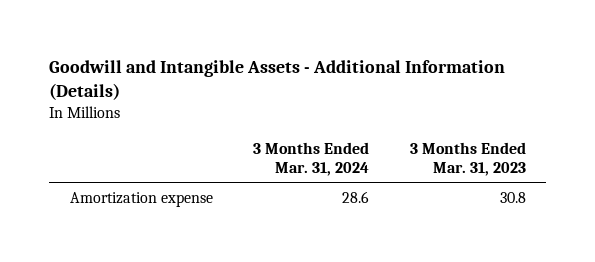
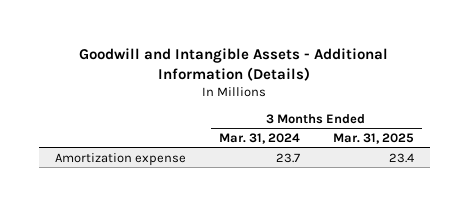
- | 3 Months Ended Mar. 31, 2024 | 3 Months Ended Mar. 31, 2023
+ | 3 Months Ended Mar. 31, 2024 | 3 Months Ended Mar. 31, 2025
- Amortization expense | 28.6 | 30.8
+ Amortization expense | 23.7 | 23.4

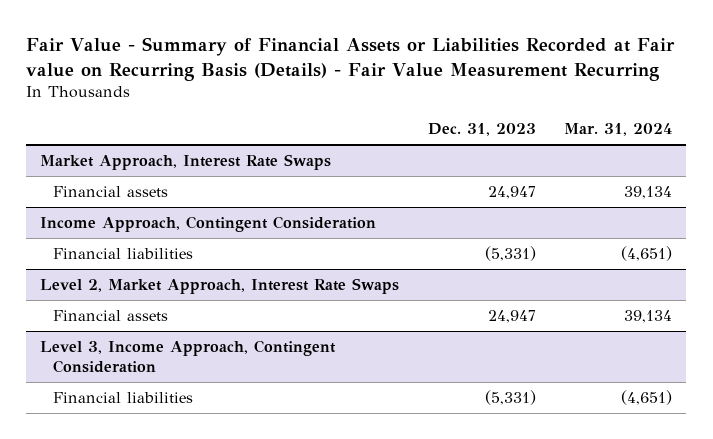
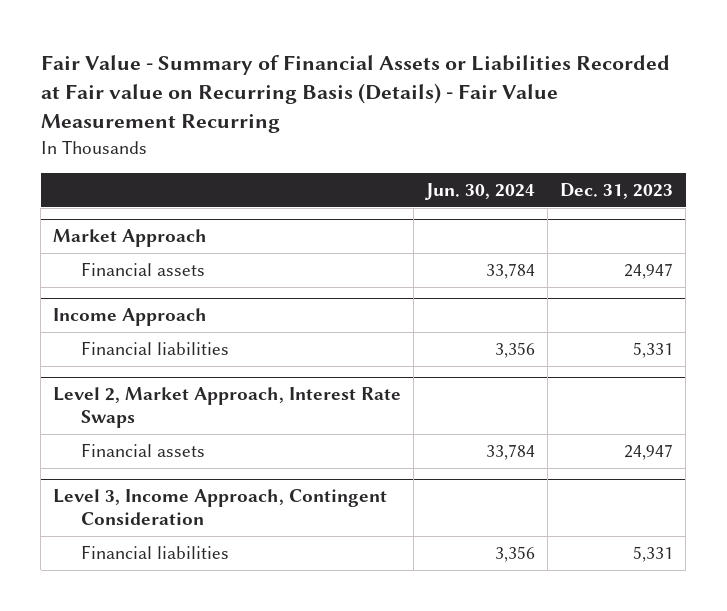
- | Dec. 31, 2023 | Mar. 31, 2024
+ | Jun. 30, 2024 | Dec. 31, 2023
- Market Approach, Interest Rate Swaps
+ Market Approach
- Income Approach, Contingent Consideration
- Financial liabilities | (5,331) | (4,651)
+ Income Approach
+ Financial liabilities | 3,356 | 5,331
@ Level 3, Income Approach, Contingent Consideration
- Financial liabilities | (5,331) | (4,651)
+ Financial liabilities | 3,356 | 5,331

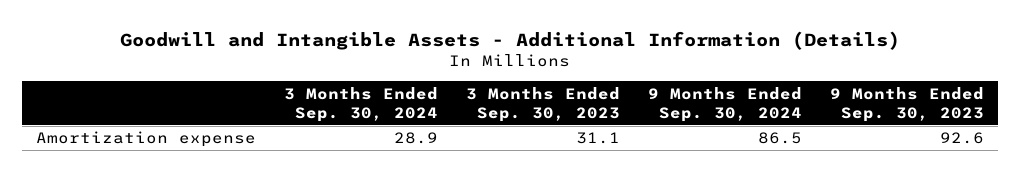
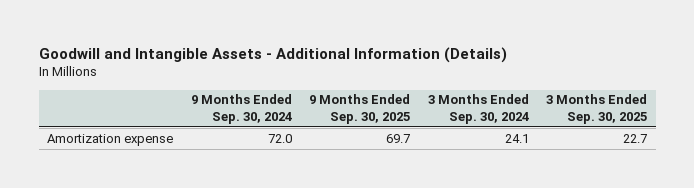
- | 3 Months Ended Sep. 30, 2024 | 3 Months Ended Sep. 30, 2023 | 9 Months Ended Sep. 30, 2024 | 9 Months Ended Sep. 30, 2023
+ | 9 Months Ended Sep. 30, 2024 | 9 Months Ended Sep. 30, 2025 | 3 Months Ended Sep. 30, 2024 | 3 Months Ended Sep. 30, 2025
- Amortization expense | 28.9 | 31.1 | 86.5 | 92.6
+ Amortization expense | 72.0 | 69.7 | 24.1 | 22.7

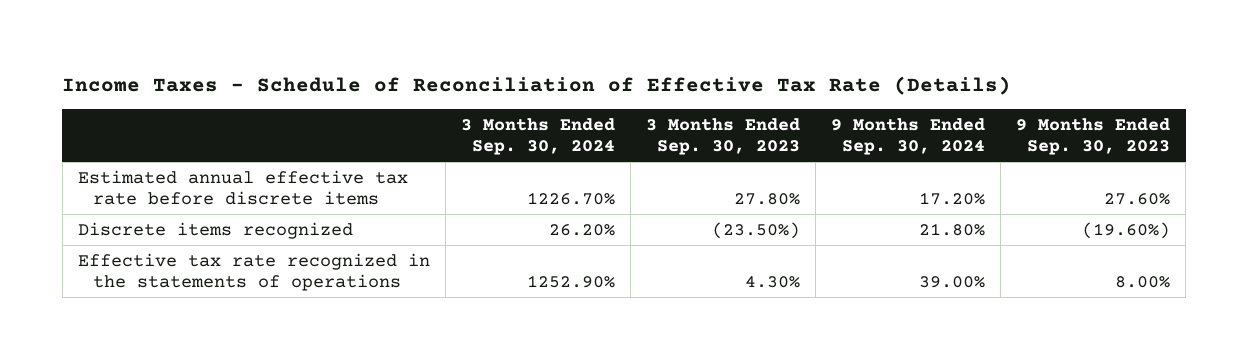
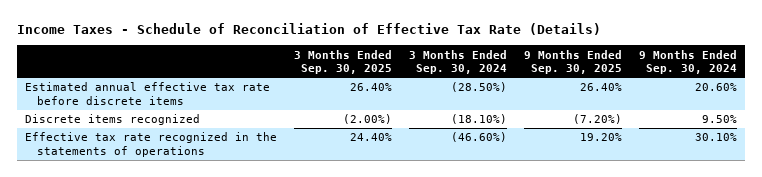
- | 3 Months Ended Sep. 30, 2024 | 3 Months Ended Sep. 30, 2023 | 9 Months Ended Sep. 30, 2024 | 9 Months Ended Sep. 30, 2023
+ | 3 Months Ended Sep. 30, 2025 | 3 Months Ended Sep. 30, 2024 | 9 Months Ended Sep. 30, 2025 | 9 Months Ended Sep. 30, 2024
- Estimated annual effective tax rate before discrete items | 1226.70% | 27.80% | 17.20% | 27.60%
- Discrete items recognized | 26.20% | (23.50%) | 21.80% | (19.60%)
- Effective tax rate recognized in the statements of operations | 1252.90% | 4.30% | 39.00% | 8.00%
+ Estimated annual effective tax rate before discrete items | 26.40% | (28.50%) | 26.40% | 20.60%
+ Discrete items recognized | (2.00%) | (18.10%) | (7.20%) | 9.50%
+ Effective tax rate recognized in the statements of operations | 24.40% | (46.60%) | 19.20% | 30.10%

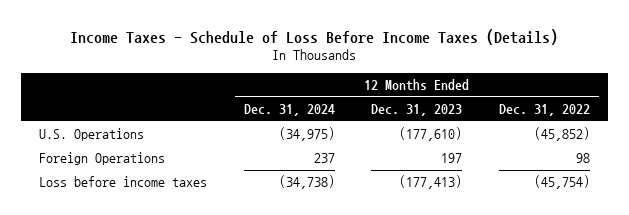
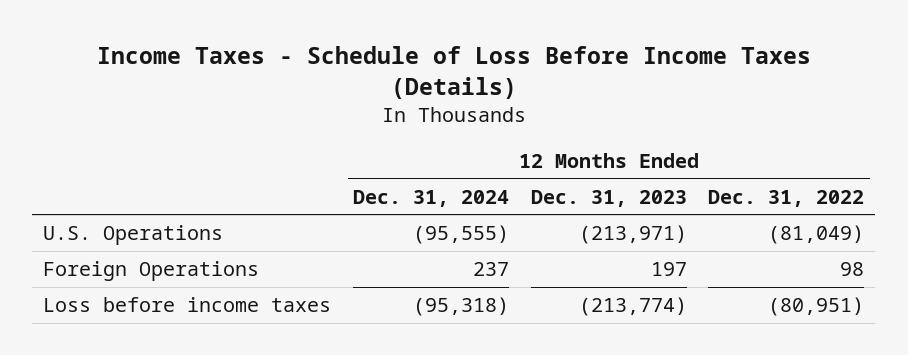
- U.S. Operations | (34,975) | (177,610) | (45,852)
+ U.S. Operations | (95,555) | (213,971) | (81,049)
- Loss before income taxes | (34,738) | (177,413) | (45,754)
+ Loss before income taxes | (95,318) | (213,774) | (80,951)

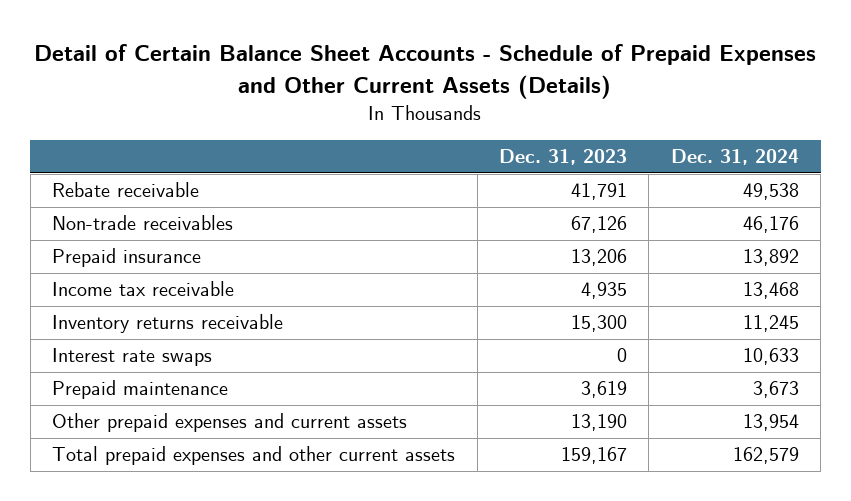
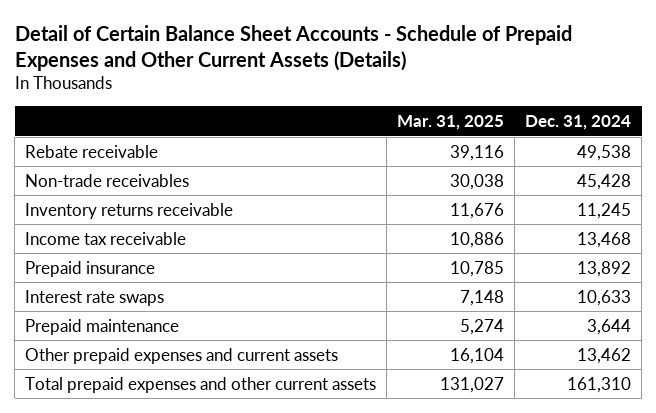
- | Dec. 31, 2023 | Dec. 31, 2024
+ | Mar. 31, 2025 | Dec. 31, 2024
- Non-trade receivables | 67,126 | 46,176
+ Non-trade receivables | 30,038 | 45,428
moved down: Income tax receivable | 10,886 | 13,468
moved down: Prepaid insurance | 10,785 | 13,892
- Prepaid maintenance | 3,619 | 3,673
- Other prepaid expenses and current assets | 13,190 | 13,954
- Total prepaid expenses and other current assets | 159,167 | 162,579
+ Prepaid maintenance | 5,274 | 3,644
+ Other prepaid expenses and current assets | 16,104 | 13,462
+ Total prepaid expenses and other current assets | 131,027 | 161,310

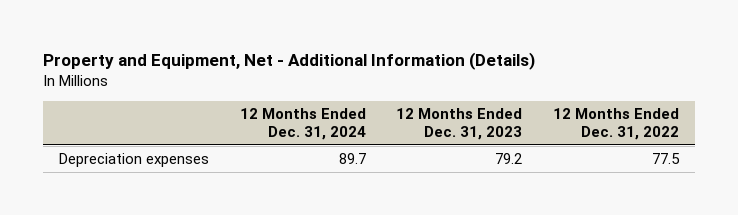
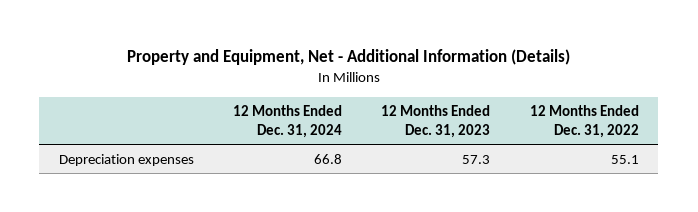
- Depreciation expenses | 89.7 | 79.2 | 77.5
+ Depreciation expenses | 66.8 | 57.3 | 55.1

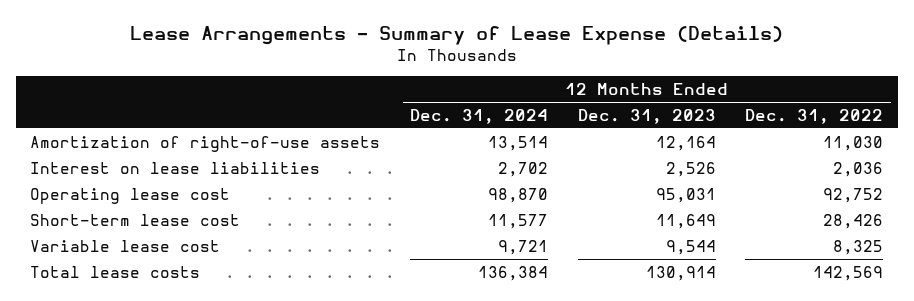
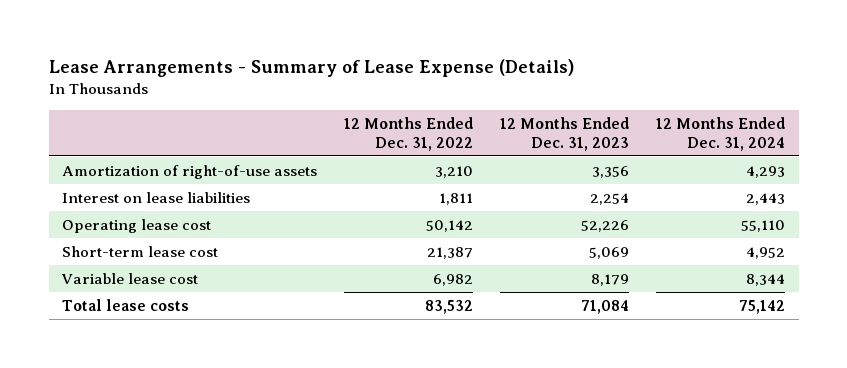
- | 12 Months Ended Dec. 31, 2024 | 12 Months Ended Dec. 31, 2023 | 12 Months Ended Dec. 31, 2022
+ | 12 Months Ended Dec. 31, 2022 | 12 Months Ended Dec. 31, 2023 | 12 Months Ended Dec. 31, 2024
- Amortization of right-of-use assets | 13,514 | 12,164 | 11,030
- Interest on lease liabilities | 2,702 | 2,526 | 2,036
- Operating lease cost | 98,870 | 95,031 | 92,752
- Short-term lease cost | 11,577 | 11,649 | 28,426
- Variable lease cost | 9,721 | 9,544 | 8,325
- Total lease costs | 136,384 | 130,914 | 142,569
+ Amortization of right-of-use assets | 3,210 | 3,356 | 4,293
+ Interest on lease liabilities | 1,811 | 2,254 | 2,443
+ Operating lease cost | 50,142 | 52,226 | 55,110
+ Short-term lease cost | 21,387 | 5,069 | 4,952
+ Variable lease cost | 6,982 | 8,179 | 8,344
+ Total lease costs | 83,532 | 71,084 | 75,142

